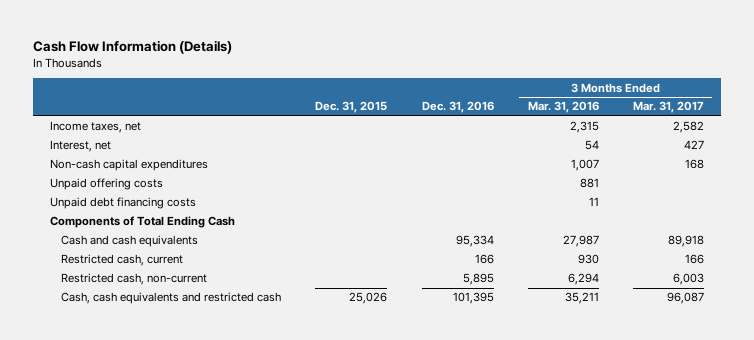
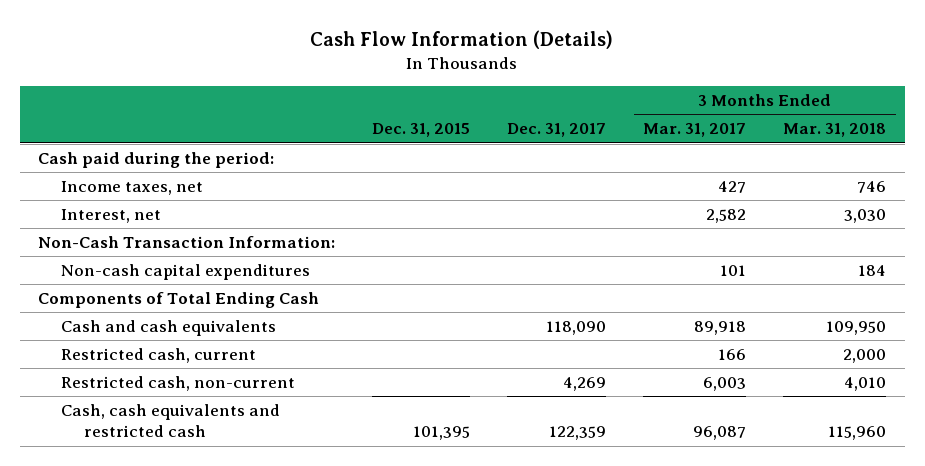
- | Dec. 31, 2015 | Dec. 31, 2016 | 3 Months Ended Mar. 31, 2016 | 3 Months Ended Mar. 31, 2017
+ | Dec. 31, 2015 | Dec. 31, 2017 | 3 Months Ended Mar. 31, 2017 | 3 Months Ended Mar. 31, 2018
- Income taxes, net | | | 2,315 | 2,582
- Interest, net | | | 54 | 427
- Non-cash capital expenditures | | | 1,007 | 168
- Unpaid offering costs | | | 881 |
- Unpaid debt financing costs | | | 11 |
+ Cash paid during the period:
+ Income taxes, net | | | 427 | 746
+ Interest, net | | | 2,582 | 3,030
+ Non-Cash Transaction Information:
+ Non-cash capital expenditures | | | 101 | 184
- Cash, cash equivalents and restricted cash | 25,026 | 101,395 | 35,211 | 96,087
+ Cash, cash equivalents and restricted cash | 101,395 | 122,359 | 96,087 | 115,960

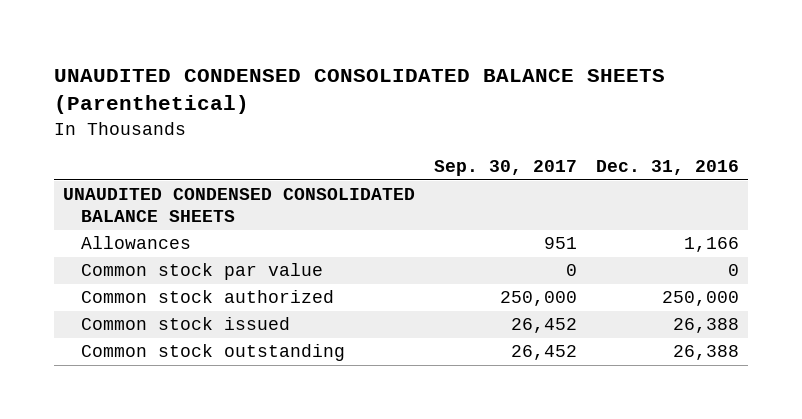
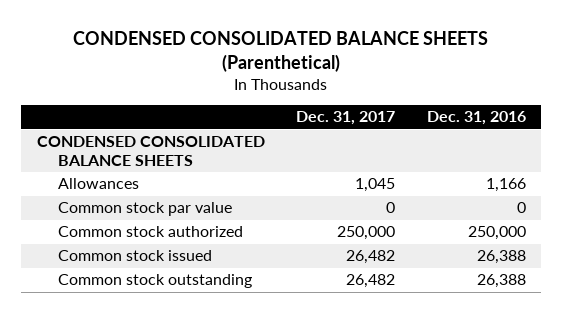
- UNAUDITED CONDENSED CONSOLIDATED BALANCE SHEETS (Parenthetical)
+ CONDENSED CONSOLIDATED BALANCE SHEETS (Parenthetical)
- | Sep. 30, 2017 | Dec. 31, 2016
+ | Dec. 31, 2017 | Dec. 31, 2016
- UNAUDITED CONDENSED CONSOLIDATED BALANCE SHEETS
+ CONDENSED CONSOLIDATED BALANCE SHEETS

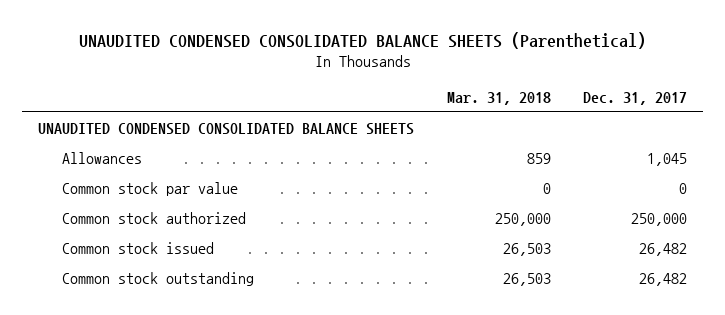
- CONDENSED CONSOLIDATED BALANCE SHEETS (Parenthetical)
+ UNAUDITED CONDENSED CONSOLIDATED BALANCE SHEETS (Parenthetical)
- | Dec. 31, 2017 | Dec. 31, 2016
+ | Mar. 31, 2018 | Dec. 31, 2017
- CONDENSED CONSOLIDATED BALANCE SHEETS
+ UNAUDITED CONDENSED CONSOLIDATED BALANCE SHEETS

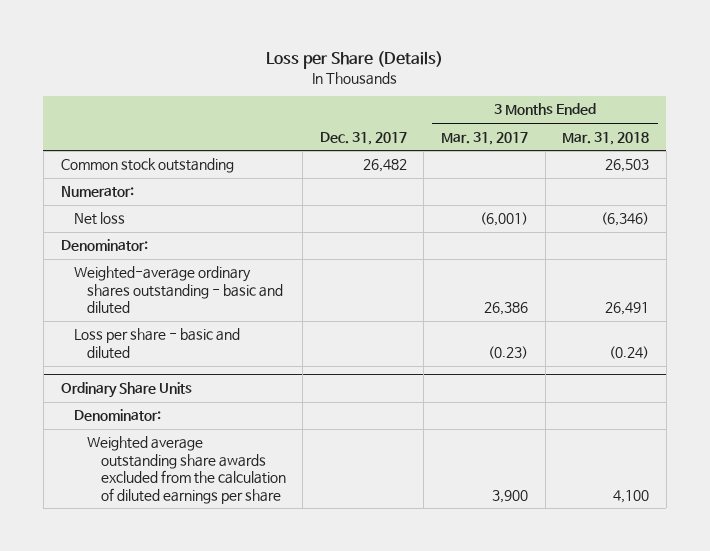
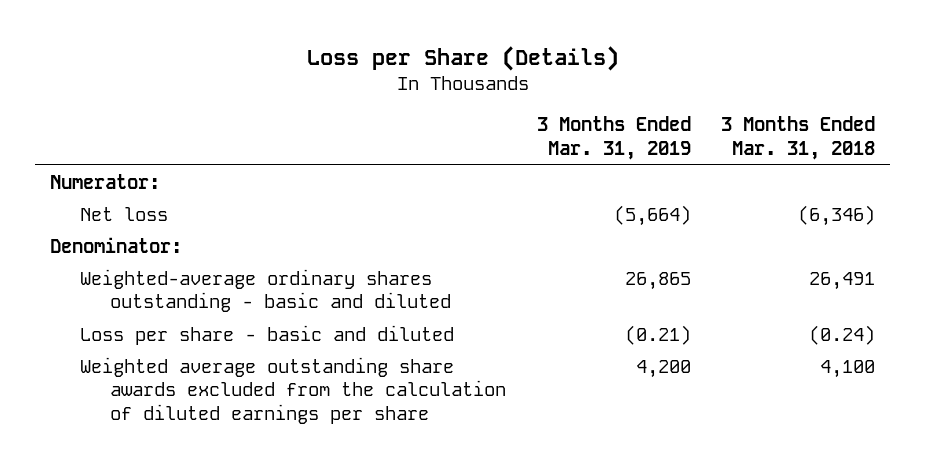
- | Dec. 31, 2017 | 3 Months Ended Mar. 31, 2017 | 3 Months Ended Mar. 31, 2018
+ | 3 Months Ended Mar. 31, 2019 | 3 Months Ended Mar. 31, 2018
- Common stock outstanding | 26,482 | | 26,503
- Ordinary Share Units
- Denominator:

